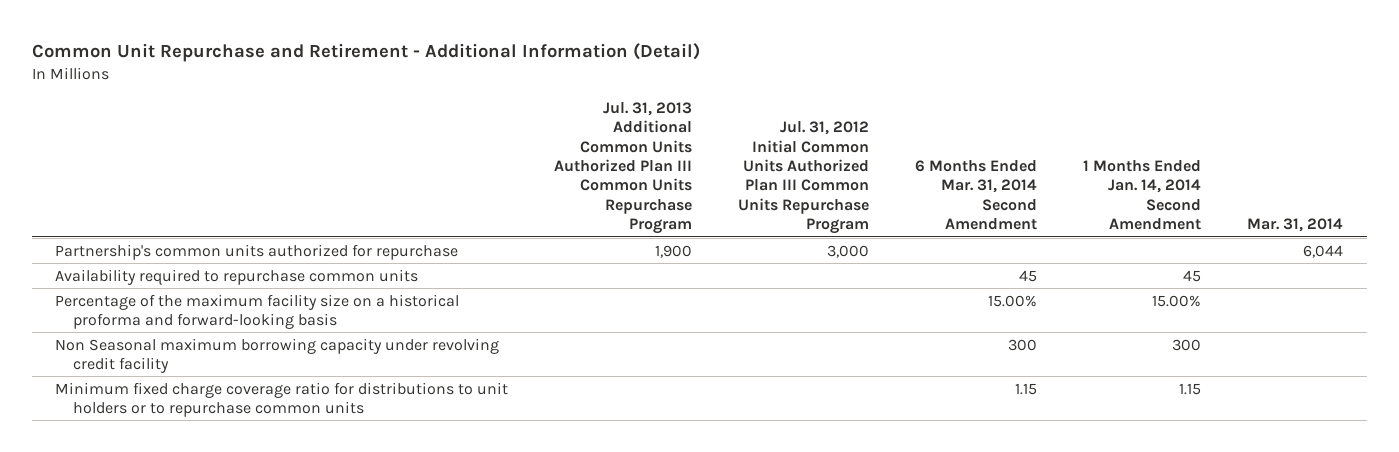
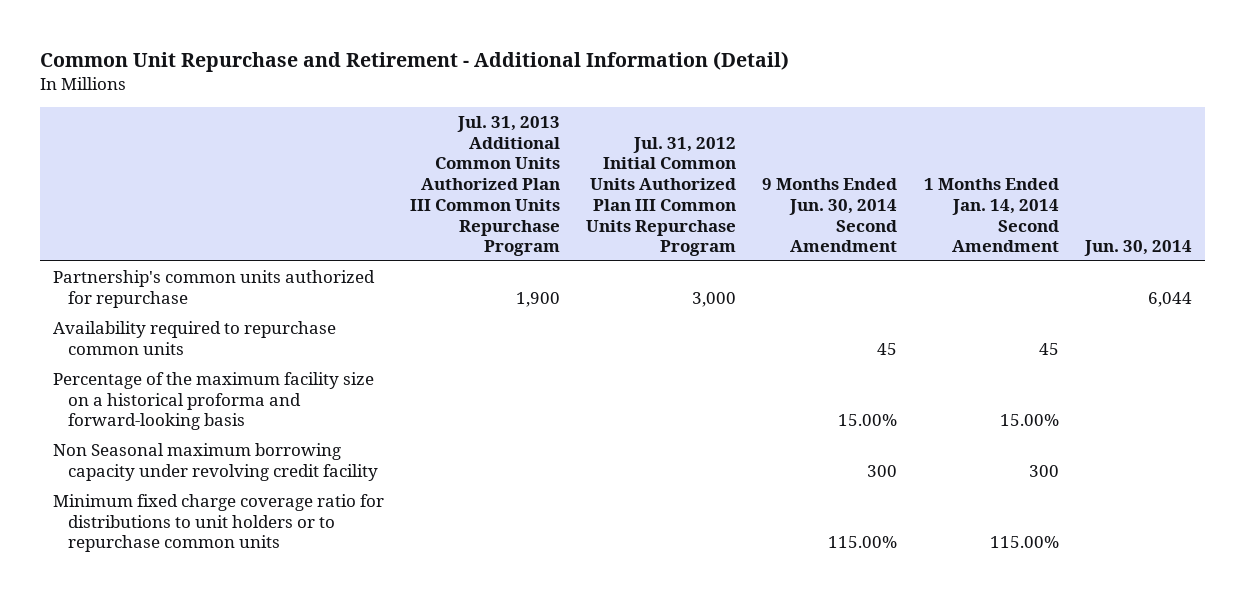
- | Jul. 31, 2013 Additional Common Units Authorized Plan III Common Units Repurchase Program | Jul. 31, 2012 Initial Common Units Authorized Plan III Common Units Repurchase Program | 6 Months Ended Mar. 31, 2014 Second Amendment | 1 Months Ended Jan. 14, 2014 Second Amendment | Mar. 31, 2014
+ | Jul. 31, 2013 Additional Common Units Authorized Plan III Common Units Repurchase Program | Jul. 31, 2012 Initial Common Units Authorized Plan III Common Units Repurchase Program | 9 Months Ended Jun. 30, 2014 Second Amendment | 1 Months Ended Jan. 14, 2014 Second Amendment | Jun. 30, 2014
- Minimum fixed charge coverage ratio for distributions to unit holders or to repurchase common units | | | 1.15 | 1.15 |
+ Minimum fixed charge coverage ratio for distributions to unit holders or to repurchase common units | | | 115.00% | 115.00% |

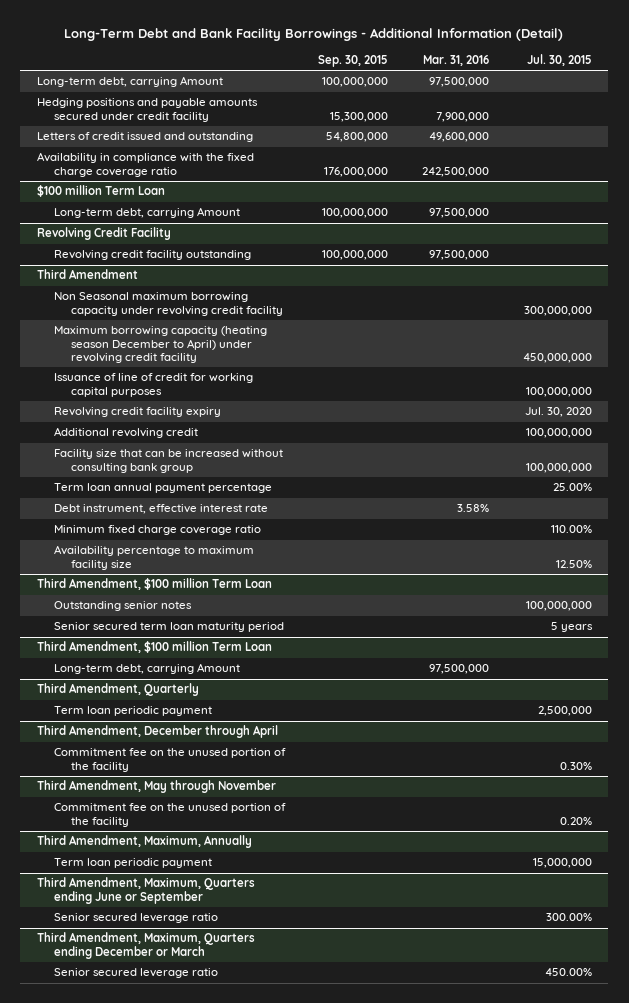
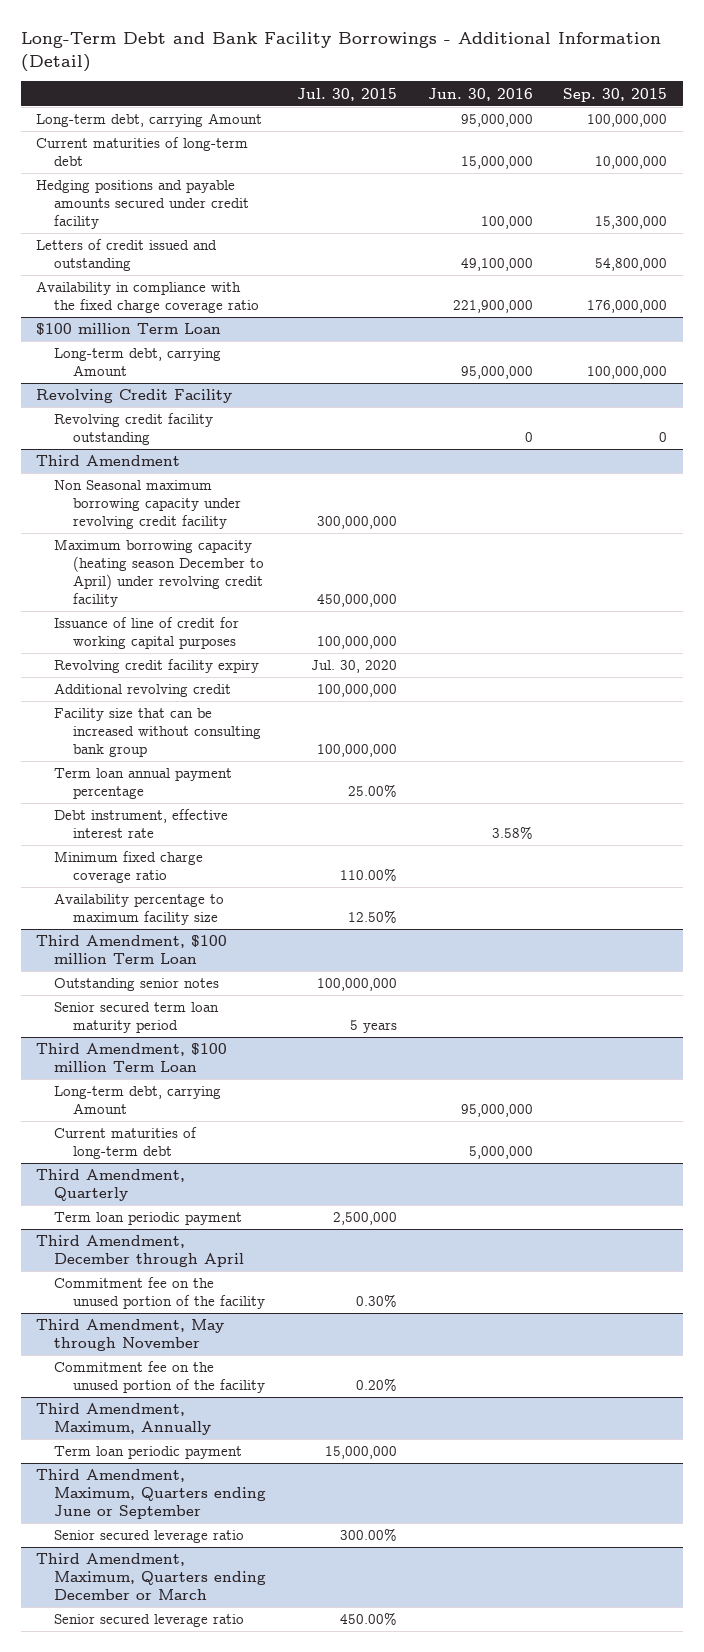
- | Sep. 30, 2015 | Mar. 31, 2016 | Jul. 30, 2015
+ | Jul. 30, 2015 | Jun. 30, 2016 | Sep. 30, 2015
+ Current maturities of long-term debt | | 15,000,000 | 10,000,000
@ Revolving Credit Facility
- Revolving credit facility outstanding | 100,000,000 | 97,500,000 |
+ Revolving credit facility outstanding | | 0 | 0
@ Third Amendment, $100 million Term Loan
+ Current maturities of long-term debt | | 5,000,000 |

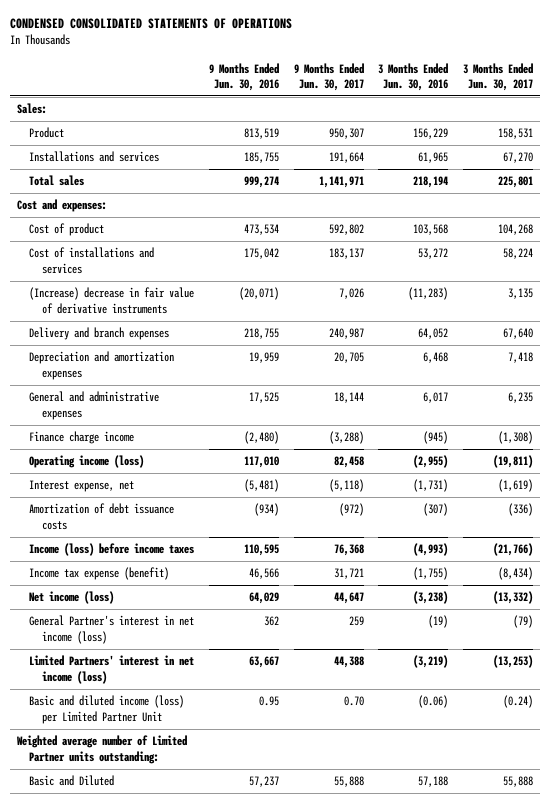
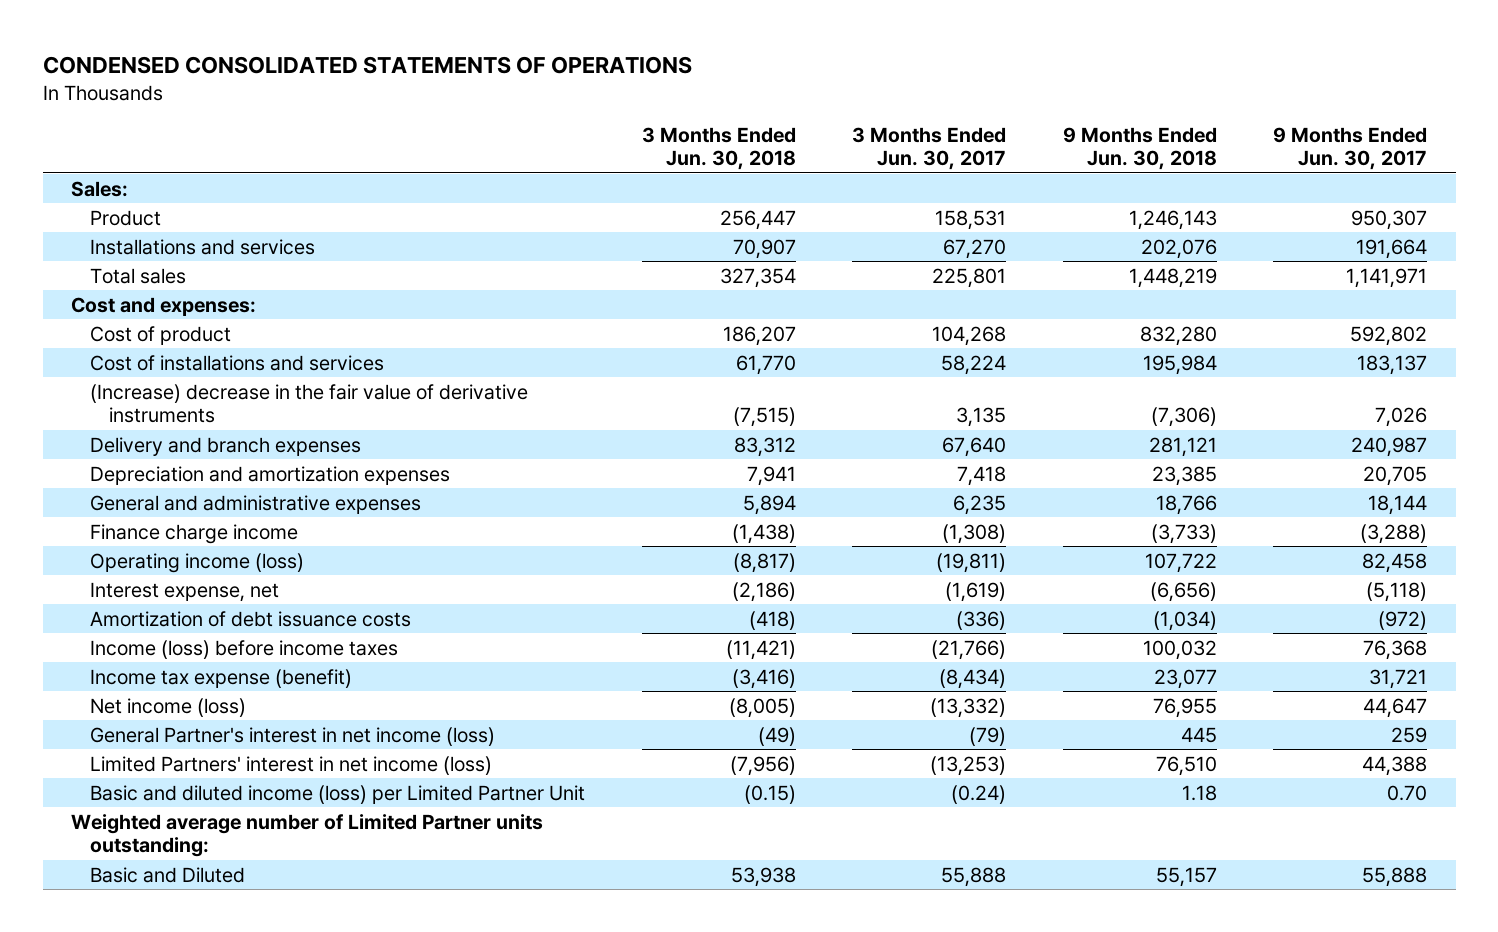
- | 9 Months Ended Jun. 30, 2016 | 9 Months Ended Jun. 30, 2017 | 3 Months Ended Jun. 30, 2016 | 3 Months Ended Jun. 30, 2017
+ | 3 Months Ended Jun. 30, 2018 | 3 Months Ended Jun. 30, 2017 | 9 Months Ended Jun. 30, 2018 | 9 Months Ended Jun. 30, 2017
- (Increase) decrease in fair value of derivative instruments | (20,071) | 7,026 | (11,283) | 3,135
+ (Increase) decrease in the fair value of derivative instruments | (7,515) | 3,135 | (7,306) | 7,026

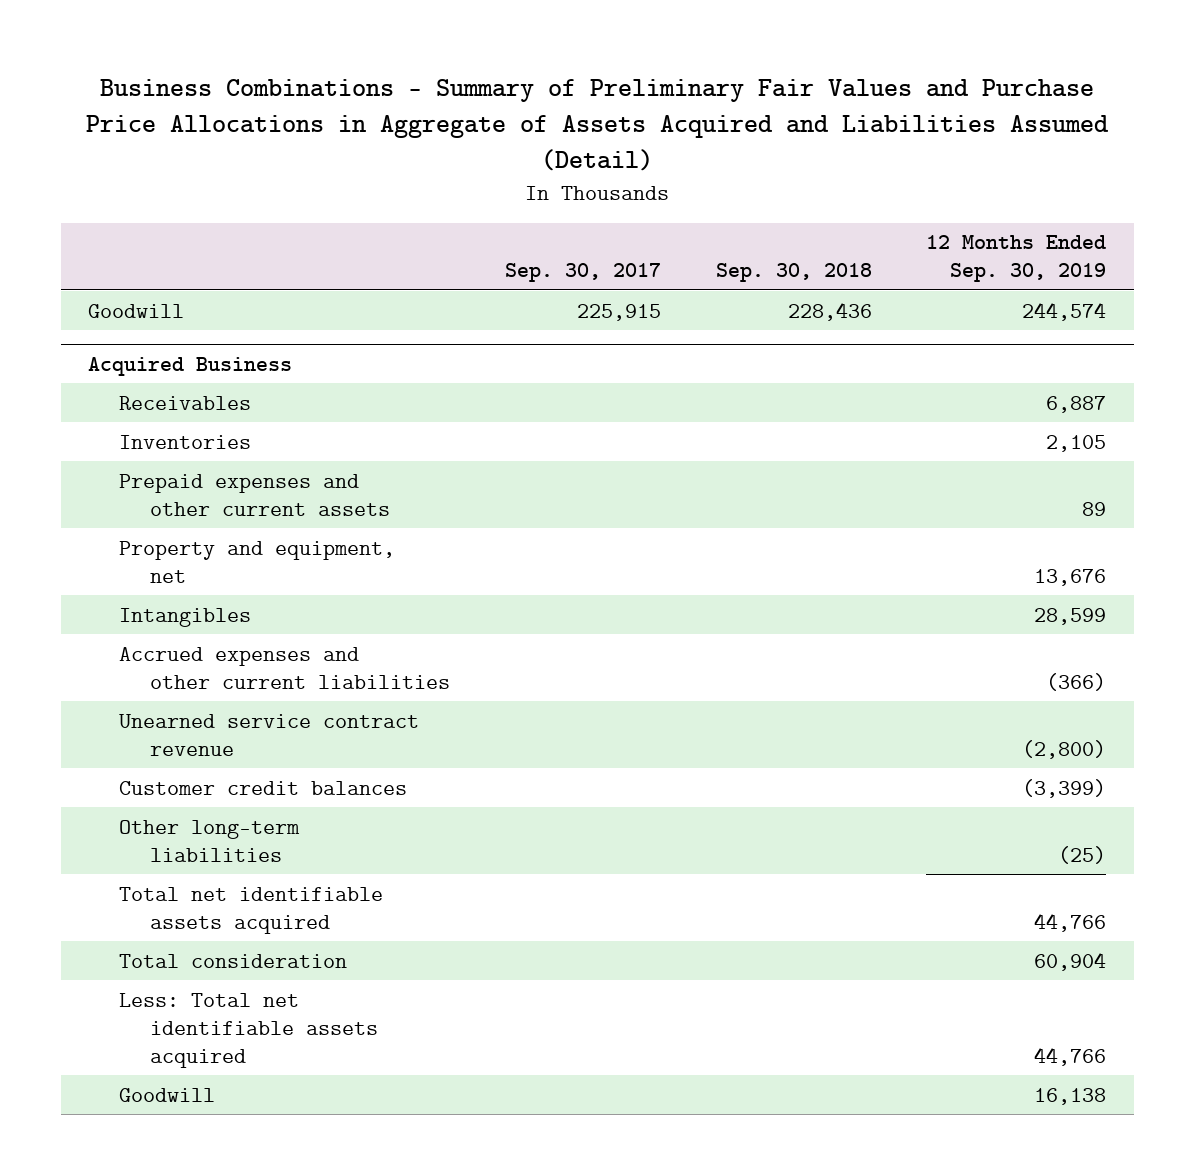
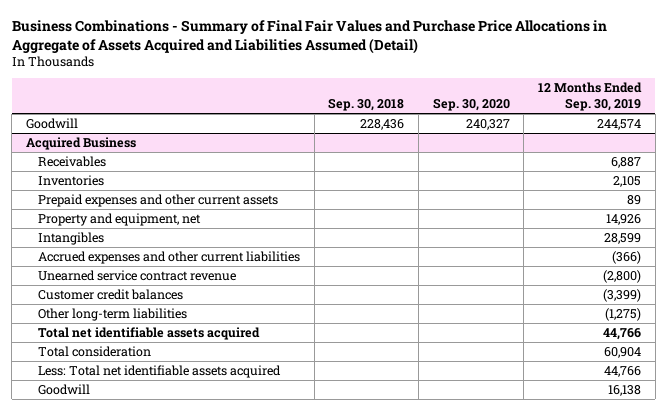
- Business Combinations - Summary of Preliminary Fair Values and Purchase Price Allocations in Aggregate of Assets Acquired and Liabilities Assumed (Detail)
+ Business Combinations - Summary of Final Fair Values and Purchase Price Allocations in Aggregate of Assets Acquired and Liabilities Assumed (Detail)
- | Sep. 30, 2017 | Sep. 30, 2018 | 12 Months Ended Sep. 30, 2019
+ | Sep. 30, 2018 | Sep. 30, 2020 | 12 Months Ended Sep. 30, 2019
@ Acquired Business
- Property and equipment, net | | | 13,676
+ Property and equipment, net | | | 14,926
- Other long-term liabilities | | | (25)
+ Other long-term liabilities | | | (1,275)

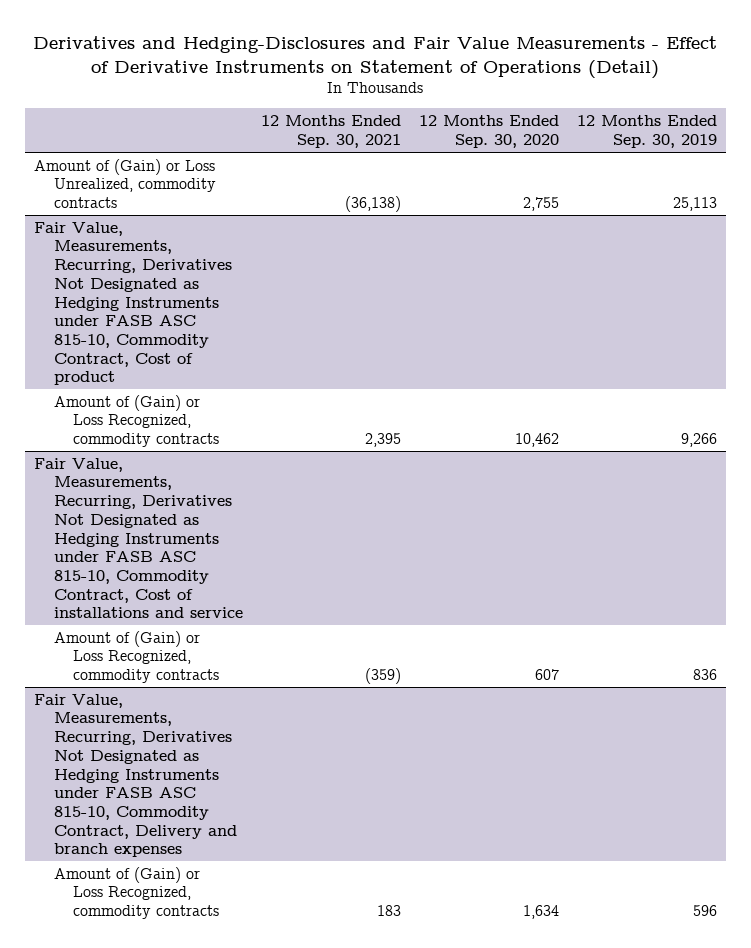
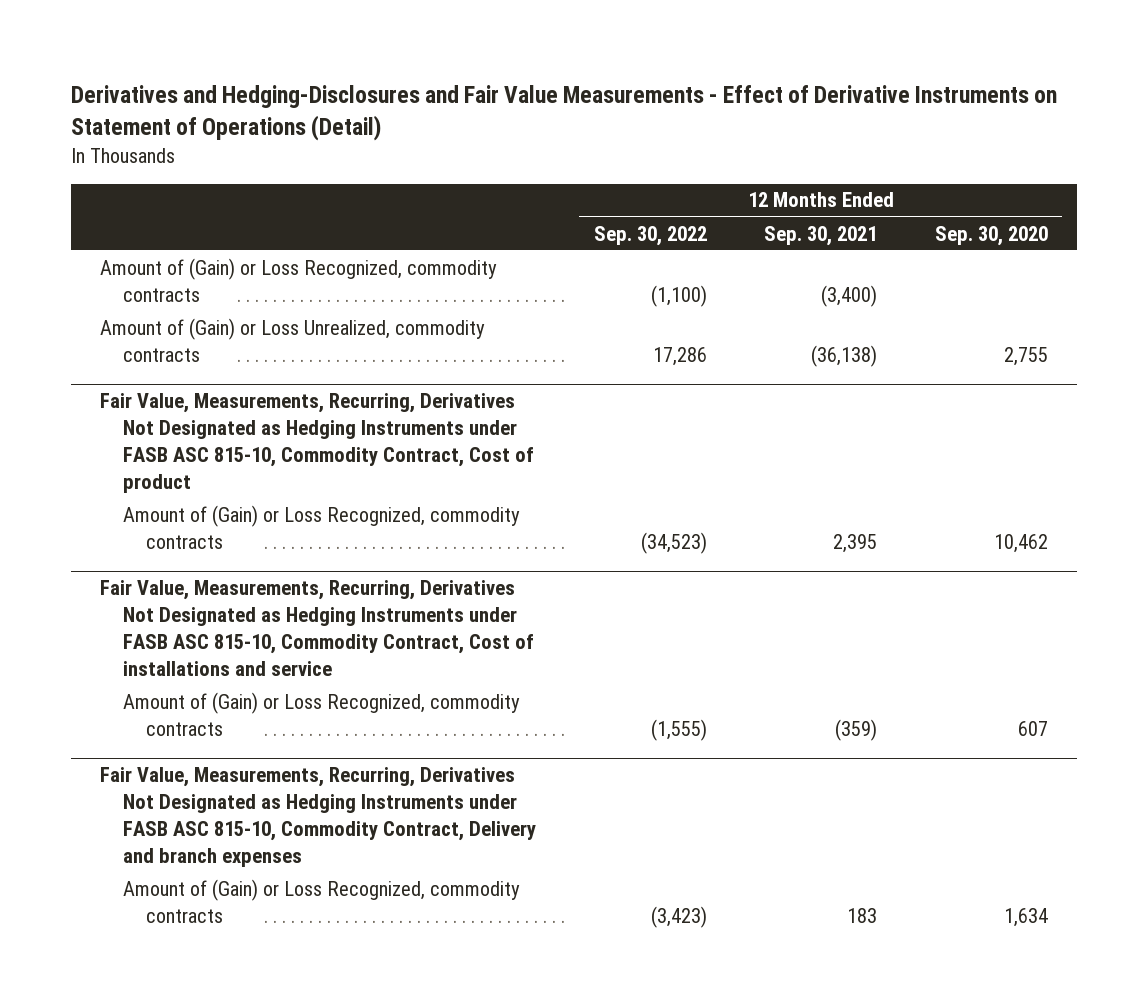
- | 12 Months Ended Sep. 30, 2021 | 12 Months Ended Sep. 30, 2020 | 12 Months Ended Sep. 30, 2019
+ | 12 Months Ended Sep. 30, 2022 | 12 Months Ended Sep. 30, 2021 | 12 Months Ended Sep. 30, 2020
+ Amount of (Gain) or Loss Recognized, commodity contracts | (1,100) | (3,400) |

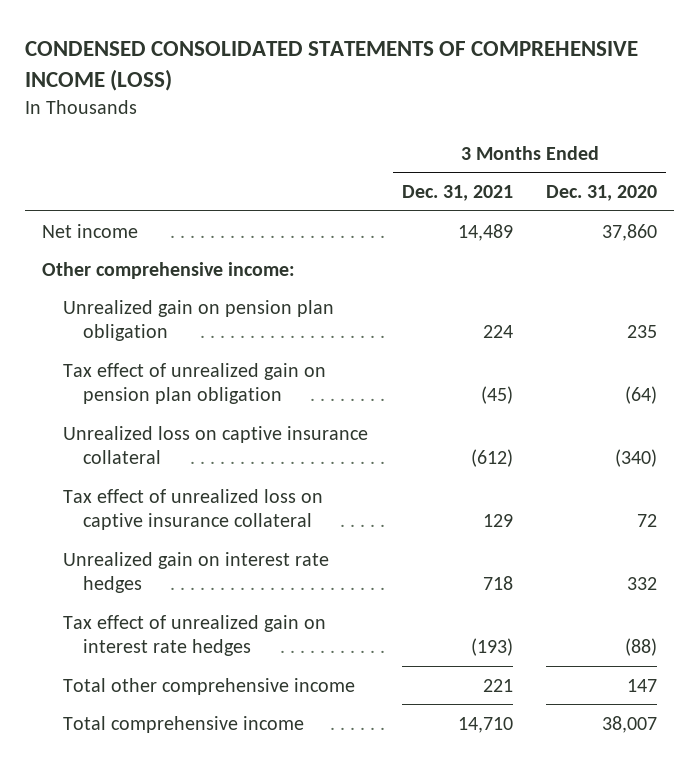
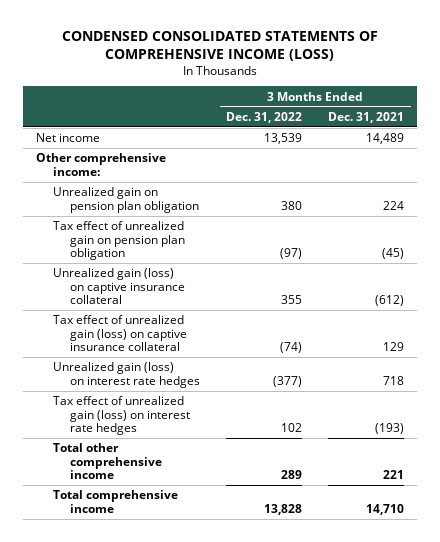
- | 3 Months Ended Dec. 31, 2021 | 3 Months Ended Dec. 31, 2020
+ | 3 Months Ended Dec. 31, 2022 | 3 Months Ended Dec. 31, 2021
- Unrealized loss on captive insurance collateral | (612) | (340)
- Tax effect of unrealized loss on captive insurance collateral | 129 | 72
- Unrealized gain on interest rate hedges | 718 | 332
- Tax effect of unrealized gain on interest rate hedges | (193) | (88)
+ Unrealized gain (loss) on captive insurance collateral | 355 | (612)
+ Tax effect of unrealized gain (loss) on captive insurance collateral | (74) | 129
+ Unrealized gain (loss) on interest rate hedges | (377) | 718
+ Tax effect of unrealized gain (loss) on interest rate hedges | 102 | (193)

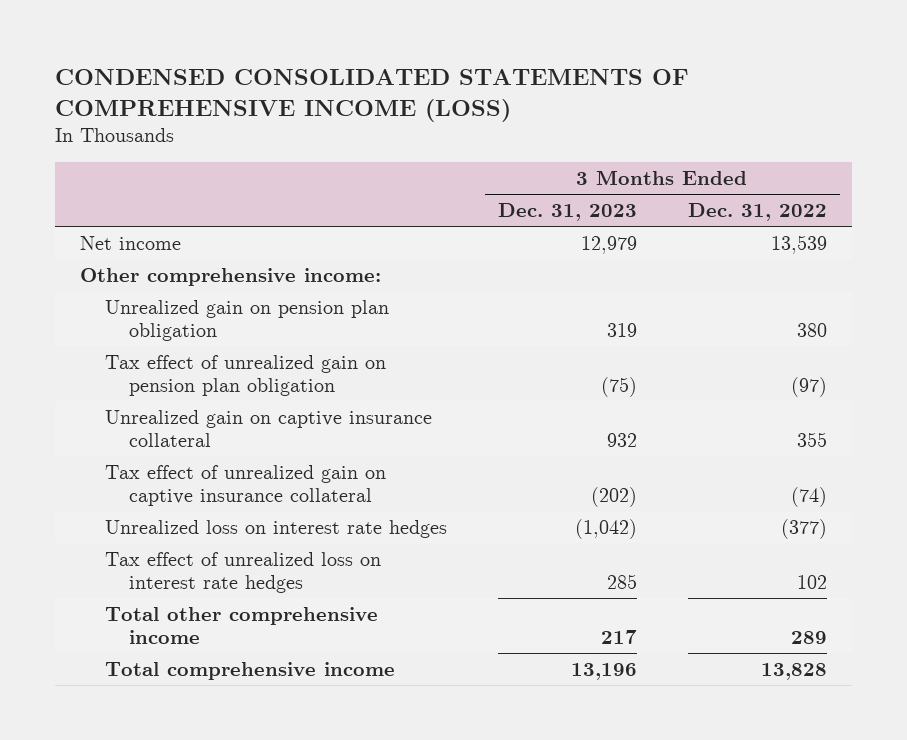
- | 3 Months Ended Dec. 31, 2022 | 3 Months Ended Dec. 31, 2021
+ | 3 Months Ended Dec. 31, 2023 | 3 Months Ended Dec. 31, 2022
- Unrealized gain (loss) on captive insurance collateral | 355 | (612)
- Tax effect of unrealized gain (loss) on captive insurance collateral | (74) | 129
- Unrealized gain (loss) on interest rate hedges | (377) | 718
- Tax effect of unrealized gain (loss) on interest rate hedges | 102 | (193)
+ Unrealized gain on captive insurance collateral | 932 | 355
+ Tax effect of unrealized gain on captive insurance collateral | (202) | (74)
+ Unrealized loss on interest rate hedges | (1,042) | (377)
+ Tax effect of unrealized loss on interest rate hedges | 285 | 102

